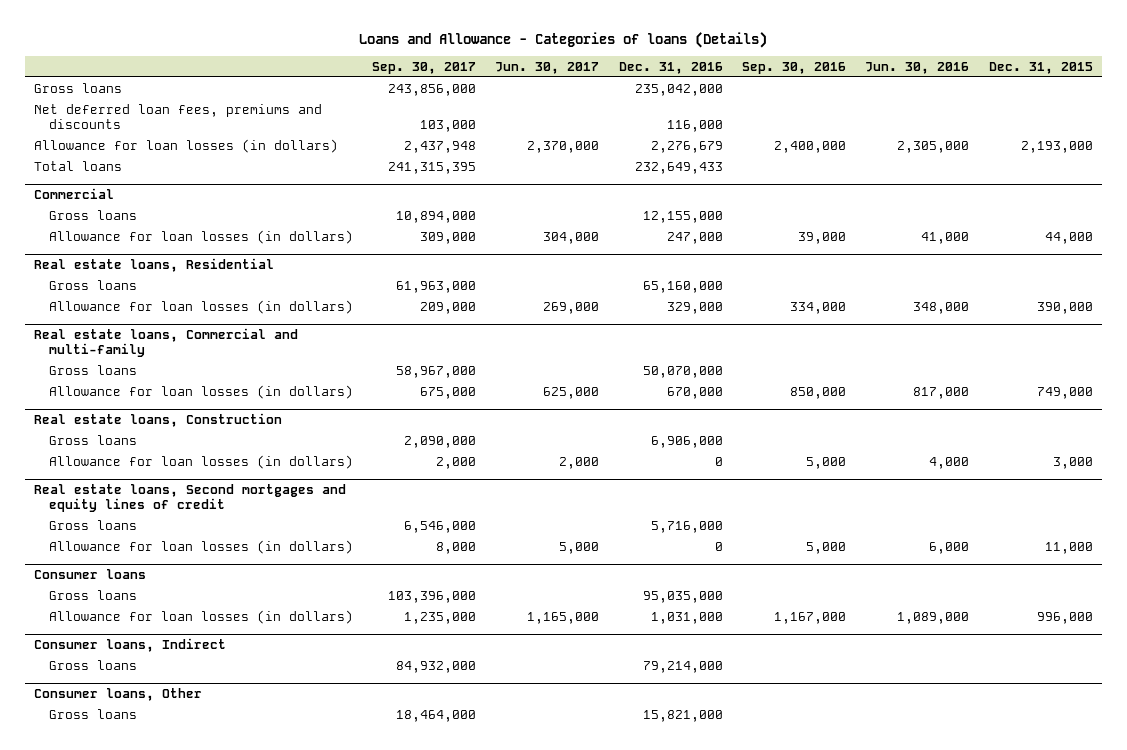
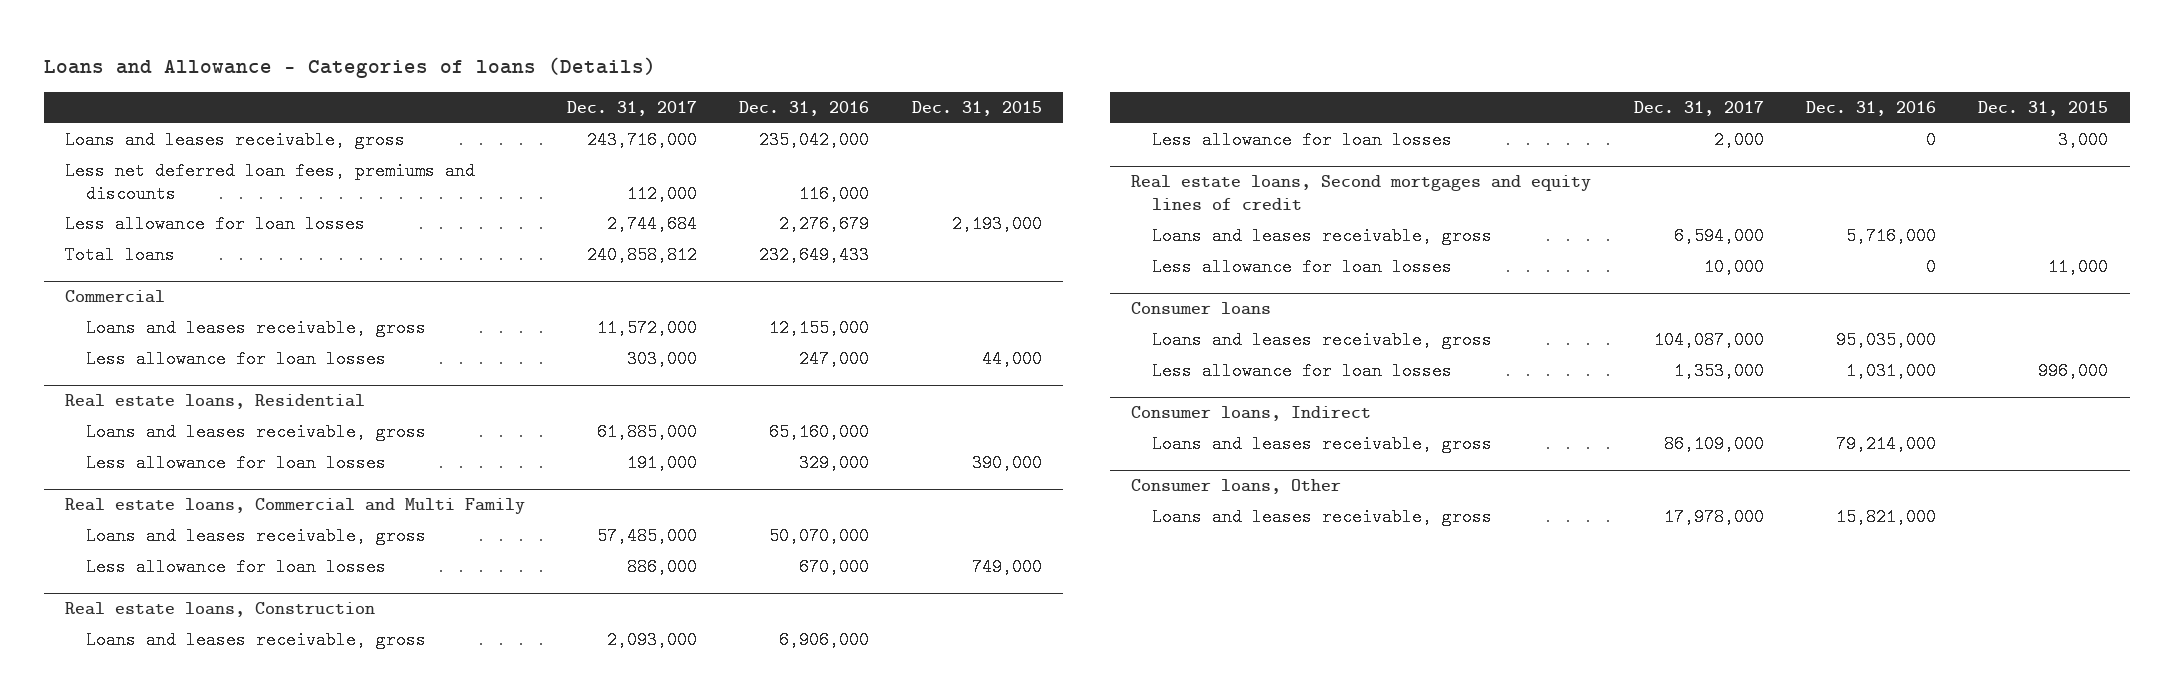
- | Sep. 30, 2017 | Jun. 30, 2017 | Dec. 31, 2016 | Sep. 30, 2016 | Jun. 30, 2016 | Dec. 31, 2015
+ | Dec. 31, 2017 | Dec. 31, 2016 | Dec. 31, 2015
- Gross loans | 243,856,000 | | 235,042,000 | | |
- Net deferred loan fees, premiums and discounts | 103,000 | | 116,000 | | |
- Allowance for loan losses (in dollars) | 2,437,948 | 2,370,000 | 2,276,679 | 2,400,000 | 2,305,000 | 2,193,000
+ Loans and leases receivable, gross | 243,716,000 | 235,042,000 |
+ Less net deferred loan fees, premiums and discounts | 112,000 | 116,000 |
+ Less allowance for loan losses | 2,744,684 | 2,276,679 | 2,193,000
@ Commercial
- Gross loans | 10,894,000 | | 12,155,000 | | |
- Allowance for loan losses (in dollars) | 309,000 | 304,000 | 247,000 | 39,000 | 41,000 | 44,000
+ Loans and leases receivable, gross | 11,572,000 | 12,155,000 |
+ Less allowance for loan losses | 303,000 | 247,000 | 44,000
@ Real estate loans, Residential
- Gross loans | 61,963,000 | | 65,160,000 | | |
- Allowance for loan losses (in dollars) | 209,000 | 269,000 | 329,000 | 334,000 | 348,000 | 390,000
- Real estate loans, Commercial and multi-family
- Gross loans | 58,967,000 | | 50,070,000 | | |
- Allowance for loan losses (in dollars) | 675,000 | 625,000 | 670,000 | 850,000 | 817,000 | 749,000
@ Real estate loans, Residential
+ Loans and leases receivable, gross | 61,885,000 | 65,160,000 |
+ Less allowance for loan losses | 191,000 | 329,000 | 390,000
+ Real estate loans, Commercial and Multi Family
+ Loans and leases receivable, gross | 57,485,000 | 50,070,000 |
+ Less allowance for loan losses | 886,000 | 670,000 | 749,000
@ Real estate loans, Construction
- Gross loans | 2,090,000 | | 6,906,000 | | |
- Allowance for loan losses (in dollars) | 2,000 | 2,000 | 0 | 5,000 | 4,000 | 3,000
+ Loans and leases receivable, gross | 2,093,000 | 6,906,000 |
+ Less allowance for loan losses | 2,000 | 0 | 3,000
@ Real estate loans, Second mortgages and equity lines of credit
- Gross loans | 6,546,000 | | 5,716,000 | | |
- Allowance for loan losses (in dollars) | 8,000 | 5,000 | 0 | 5,000 | 6,000 | 11,000
+ Loans and leases receivable, gross | 6,594,000 | 5,716,000 |
+ Less allowance for loan losses | 10,000 | 0 | 11,000
@ Consumer loans
- Gross loans | 103,396,000 | | 95,035,000 | | |
- Allowance for loan losses (in dollars) | 1,235,000 | 1,165,000 | 1,031,000 | 1,167,000 | 1,089,000 | 996,000
+ Loans and leases receivable, gross | 104,087,000 | 95,035,000 |
+ Less allowance for loan losses | 1,353,000 | 1,031,000 | 996,000
@ Consumer loans, Indirect
- Gross loans | 84,932,000 | | 79,214,000 | | |
+ Loans and leases receivable, gross | 86,109,000 | 79,214,000 |
@ Consumer loans, Other
- Gross loans | 18,464,000 | | 15,821,000 | | |
+ Loans and leases receivable, gross | 17,978,000 | 15,821,000 |

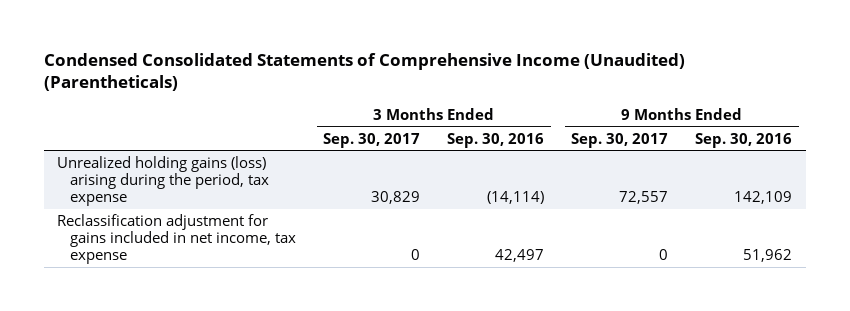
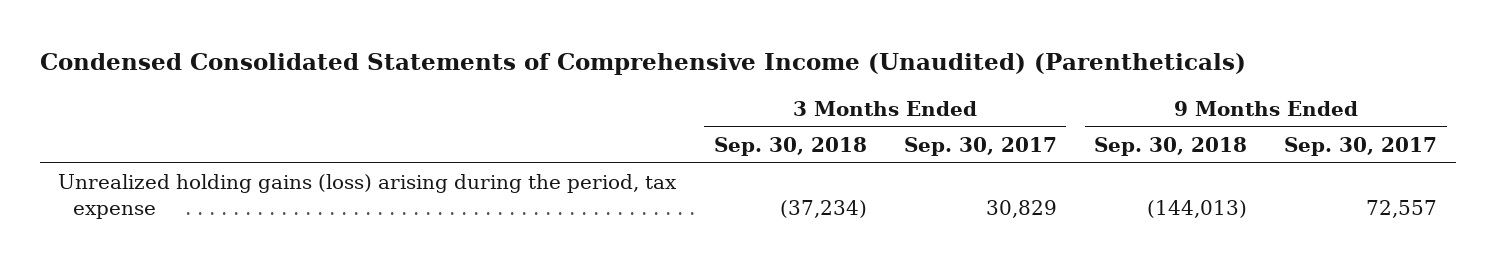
- | 3 Months Ended Sep. 30, 2017 | 3 Months Ended Sep. 30, 2016 | 9 Months Ended Sep. 30, 2017 | 9 Months Ended Sep. 30, 2016
+ | 3 Months Ended Sep. 30, 2018 | 3 Months Ended Sep. 30, 2017 | 9 Months Ended Sep. 30, 2018 | 9 Months Ended Sep. 30, 2017
- Reclassification adjustment for gains included in net income, tax expense | 0 | 42,497 | 0 | 51,962

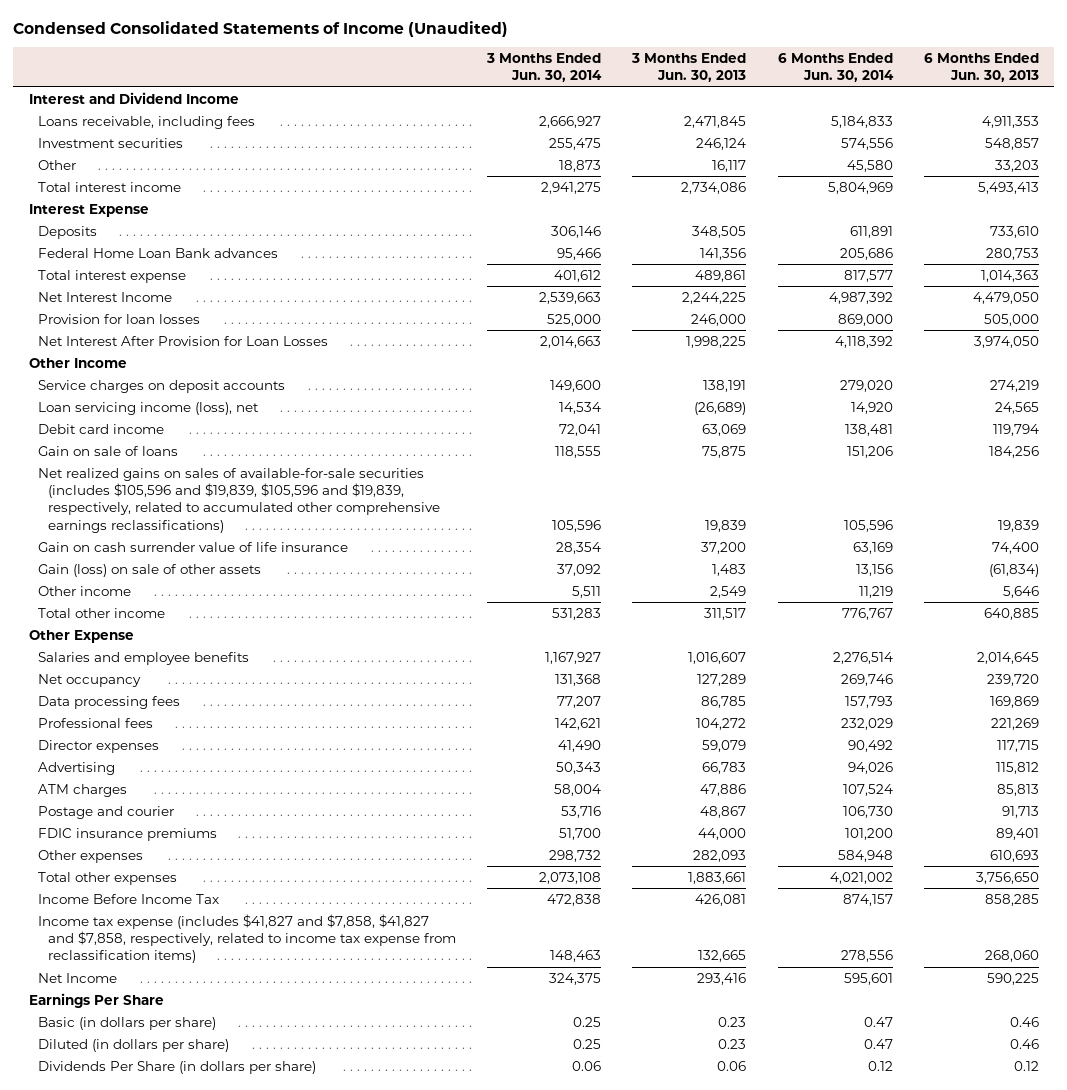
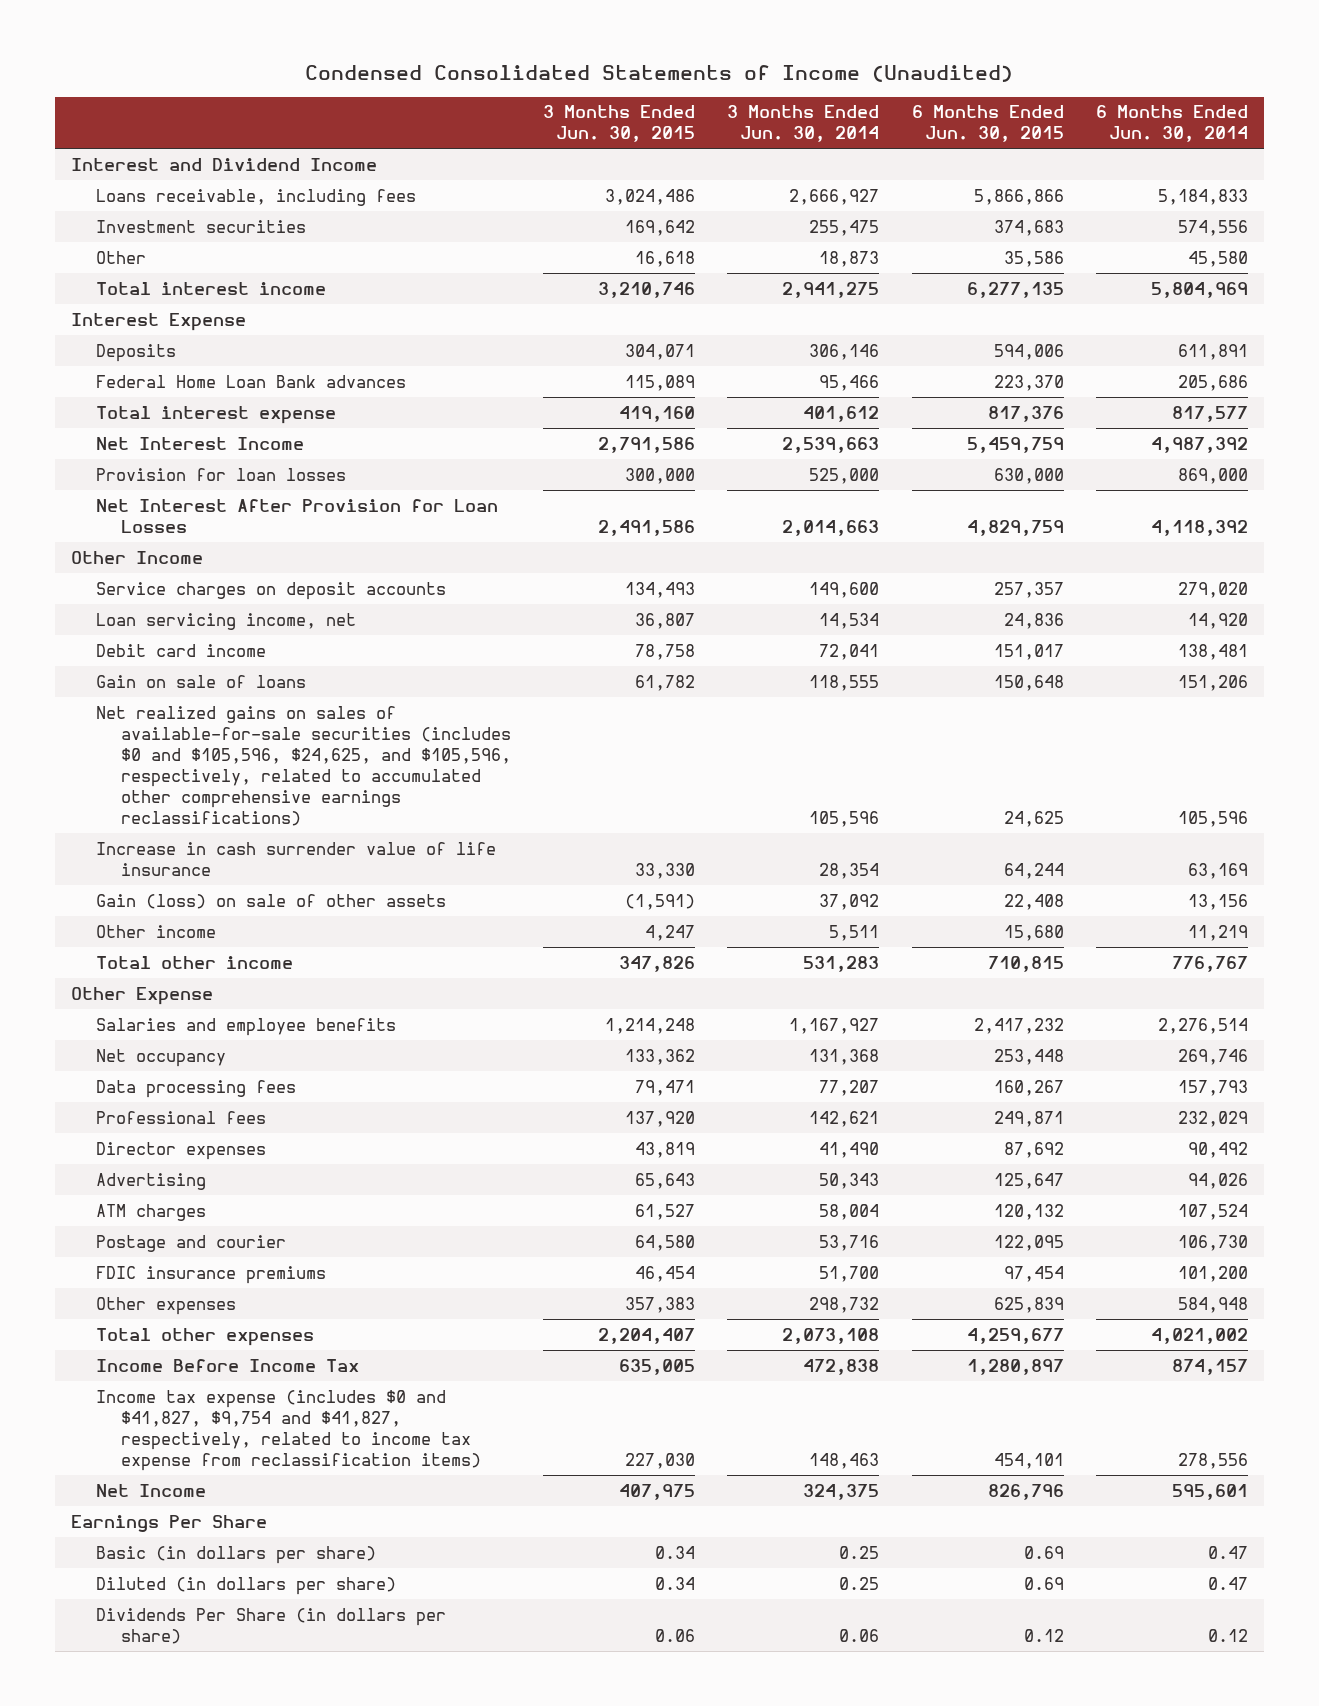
- | 3 Months Ended Jun. 30, 2014 | 3 Months Ended Jun. 30, 2013 | 6 Months Ended Jun. 30, 2014 | 6 Months Ended Jun. 30, 2013
+ | 3 Months Ended Jun. 30, 2015 | 3 Months Ended Jun. 30, 2014 | 6 Months Ended Jun. 30, 2015 | 6 Months Ended Jun. 30, 2014
- Loan servicing income (loss), net | 14,534 | (26,689) | 14,920 | 24,565
+ Loan servicing income, net | 36,807 | 14,534 | 24,836 | 14,920
- Net realized gains on sales of available-for-sale securities (includes $105,596 and $19,839, $105,596 and $19,839, respectively, related to accumulated other comprehensive earnings reclassifications) | 105,596 | 19,839 | 105,596 | 19,839
- Gain on cash surrender value of life insurance | 28,354 | 37,200 | 63,169 | 74,400
+ Net realized gains on sales of available-for-sale securities (includes $0 and $105,596, $24,625, and $105,596, respectively, related to accumulated other comprehensive earnings reclassifications) | | 105,596 | 24,625 | 105,596
+ Increase in cash surrender value of life insurance | 33,330 | 28,354 | 64,244 | 63,169
- Income tax expense (includes $41,827 and $7,858, $41,827 and $7,858, respectively, related to income tax expense from reclassification items) | 148,463 | 132,665 | 278,556 | 268,060
+ Income tax expense (includes $0 and $41,827, $9,754 and $41,827, respectively, related to income tax expense from reclassification items) | 227,030 | 148,463 | 454,101 | 278,556

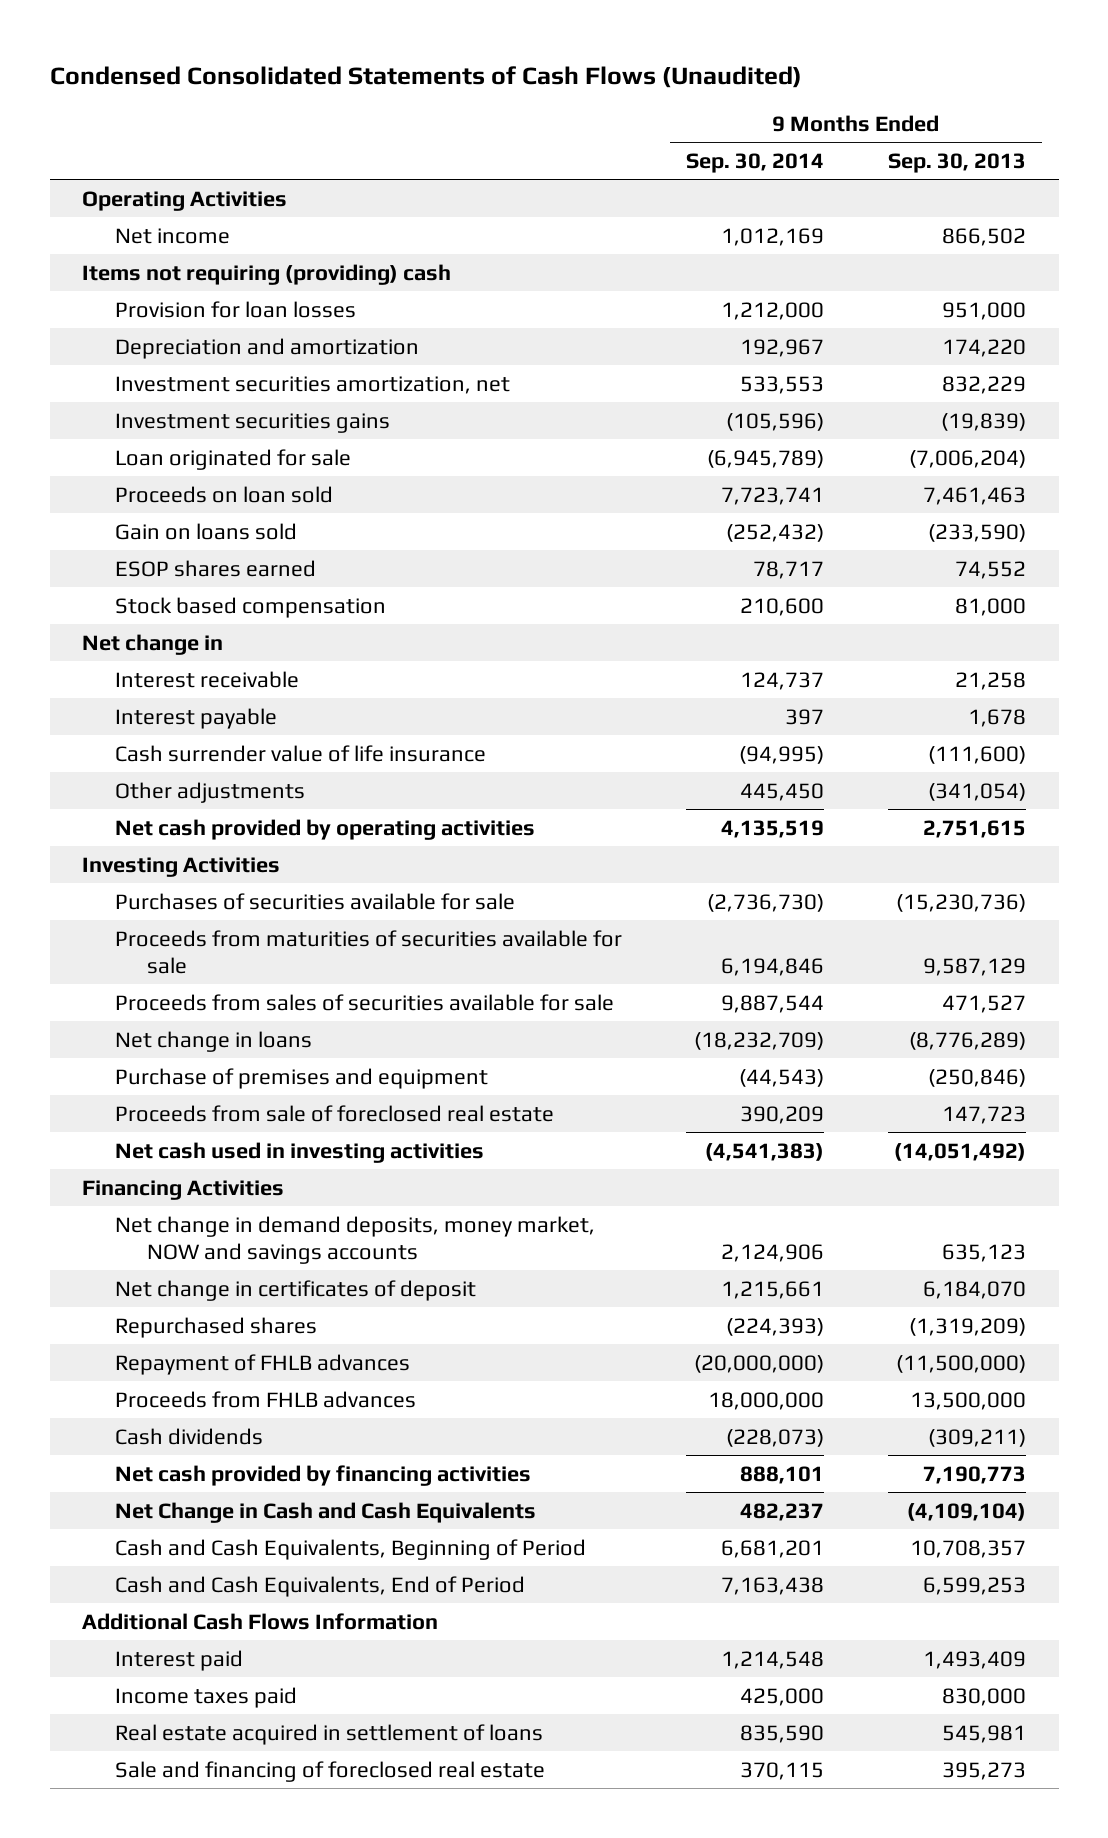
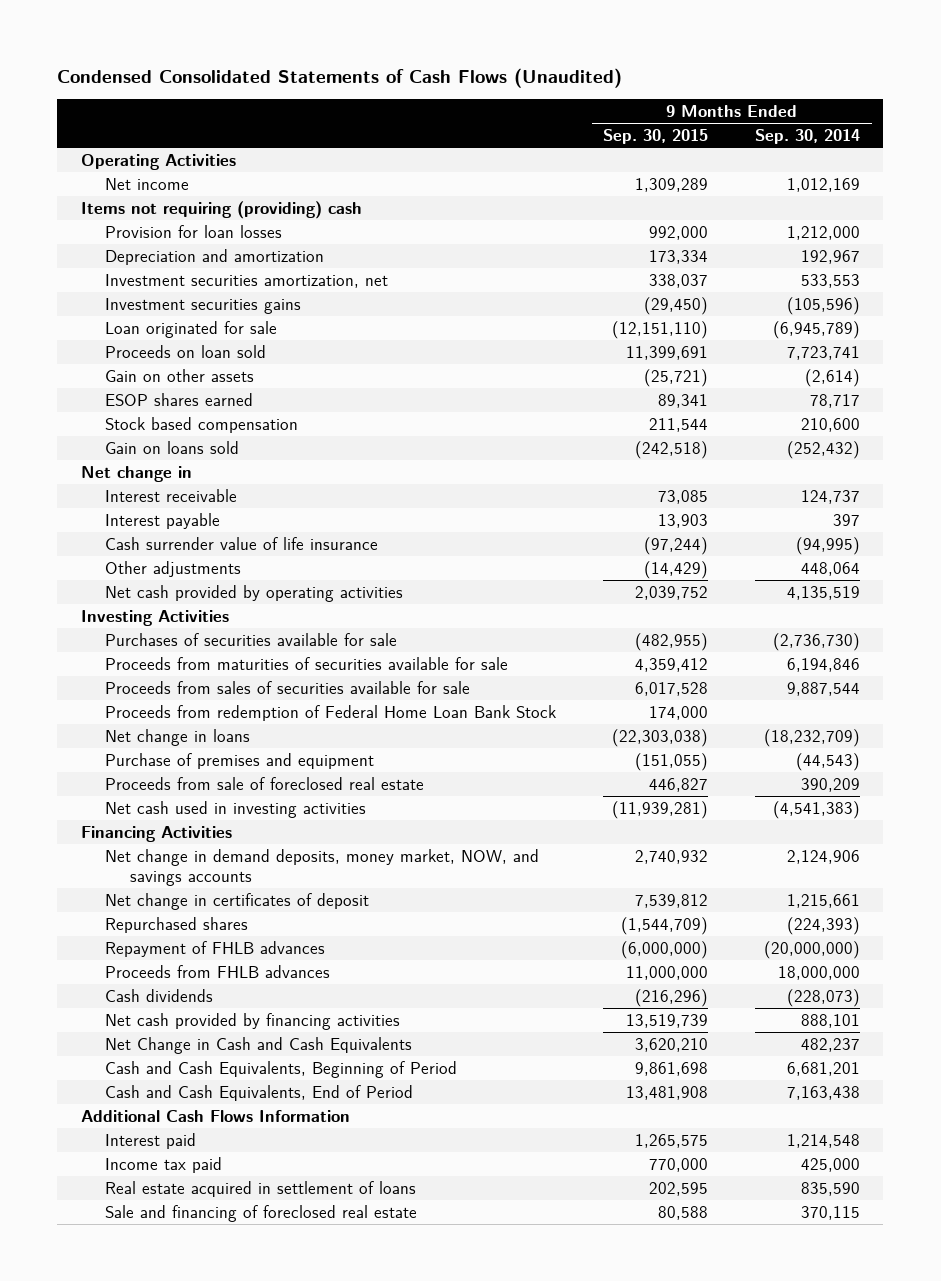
- | 9 Months Ended Sep. 30, 2014 | 9 Months Ended Sep. 30, 2013
+ | 9 Months Ended Sep. 30, 2015 | 9 Months Ended Sep. 30, 2014
+ Gain on other assets | (25,721) | (2,614)
moved down: Gain on loans sold | (242,518) | (252,432)
- Other adjustments | 445,450 | (341,054)
+ Other adjustments | (14,429) | 448,064
+ Proceeds from redemption of Federal Home Loan Bank Stock | 174,000 |
- Net change in demand deposits, money market, NOW and savings accounts | 2,124,906 | 635,123
+ Net change in demand deposits, money market, NOW, and savings accounts | 2,740,932 | 2,124,906
- Income taxes paid | 425,000 | 830,000
+ Income tax paid | 770,000 | 425,000

